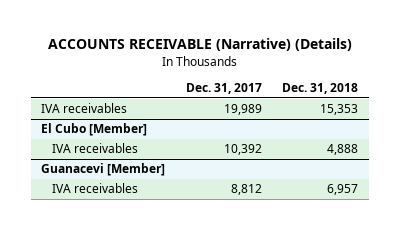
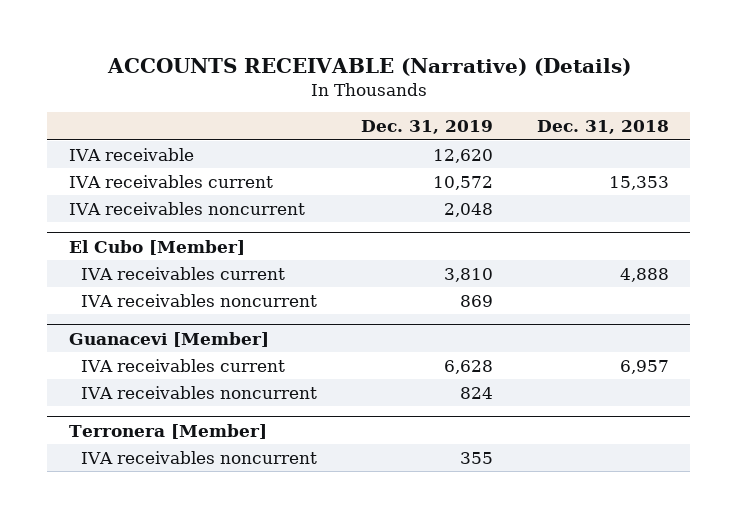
- | Dec. 31, 2017 | Dec. 31, 2018
+ | Dec. 31, 2019 | Dec. 31, 2018
- IVA receivables | 19,989 | 15,353
+ IVA receivable | 12,620 |
+ IVA receivables current | 10,572 | 15,353
+ IVA receivables noncurrent | 2,048 |
@ El Cubo [Member]
- IVA receivables | 10,392 | 4,888
+ IVA receivables current | 3,810 | 4,888
+ IVA receivables noncurrent | 869 |
@ Guanacevi [Member]
- IVA receivables | 8,812 | 6,957
+ IVA receivables current | 6,628 | 6,957
+ IVA receivables noncurrent | 824 |
+ Terronera [Member]
+ IVA receivables noncurrent | 355 |

